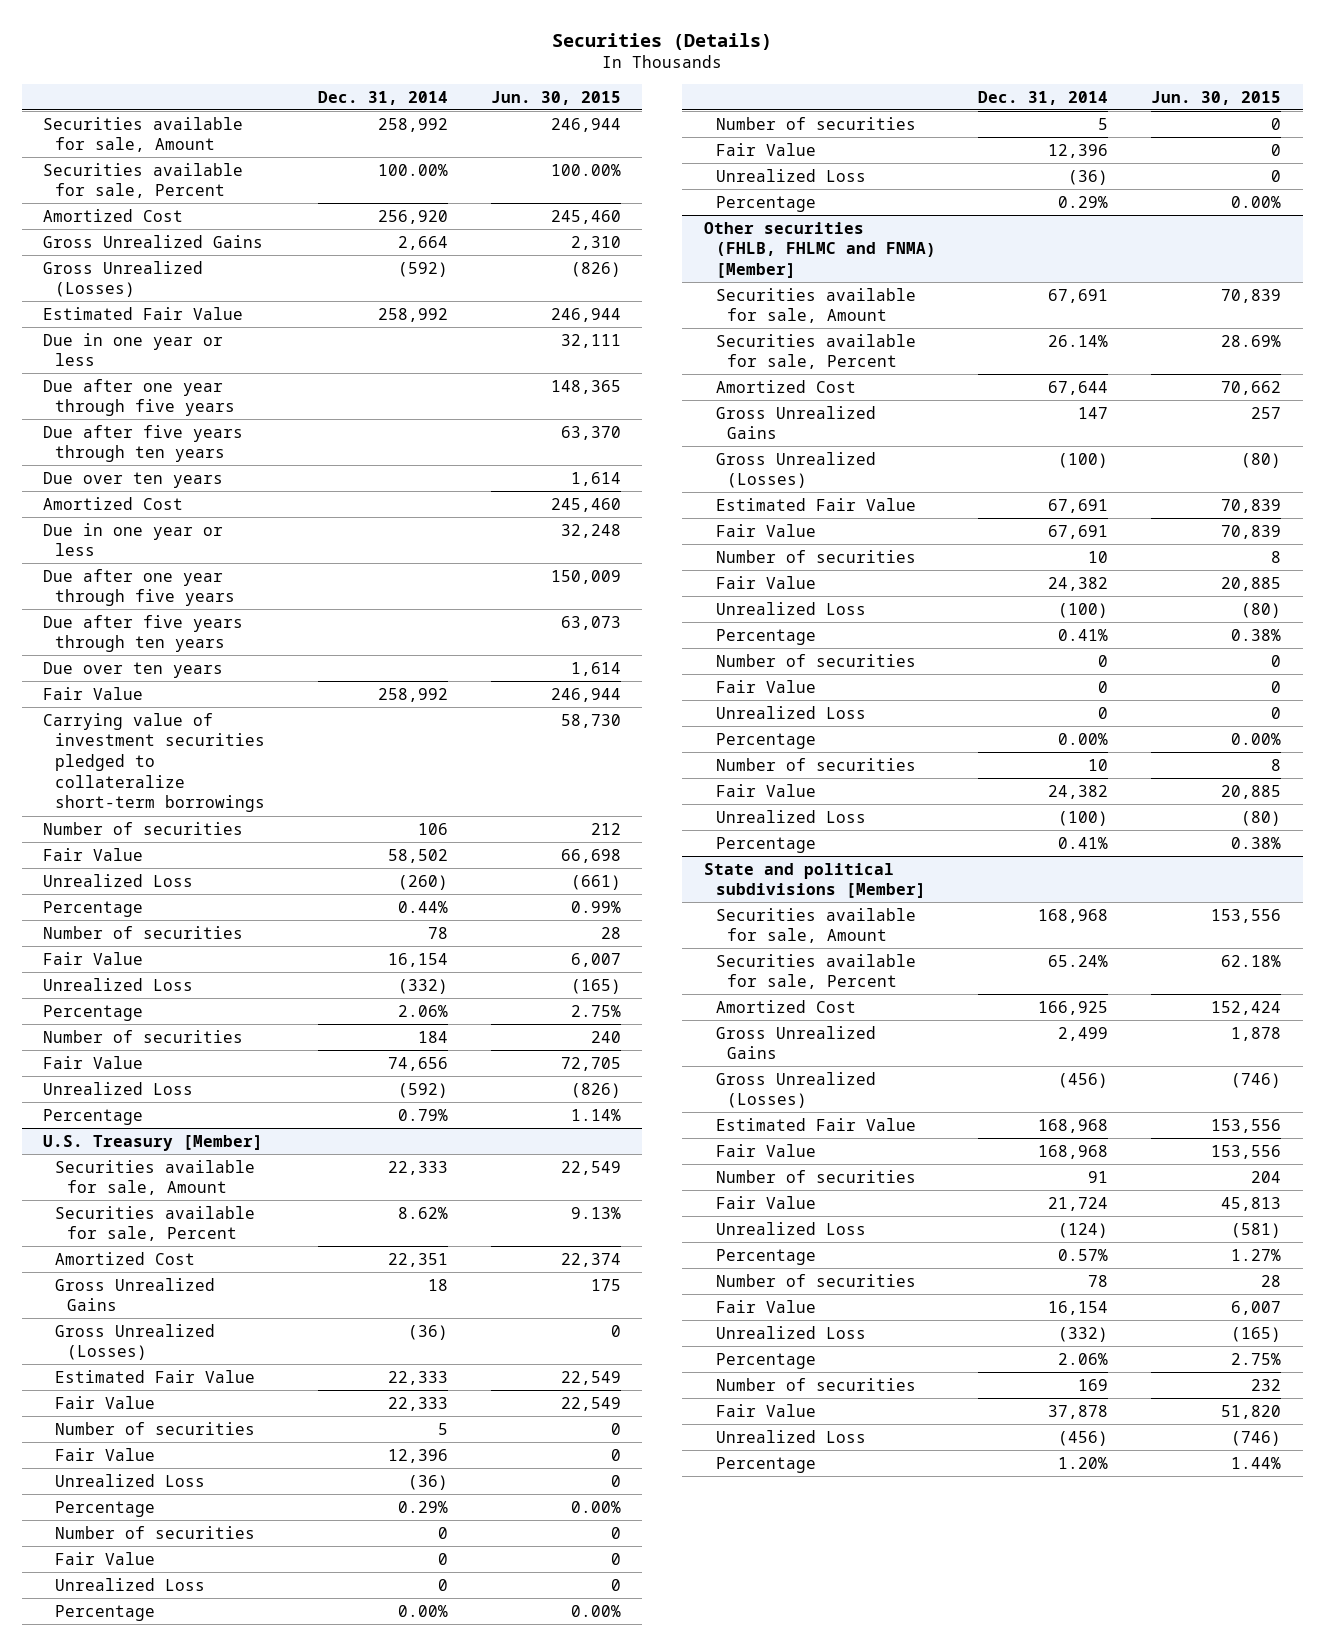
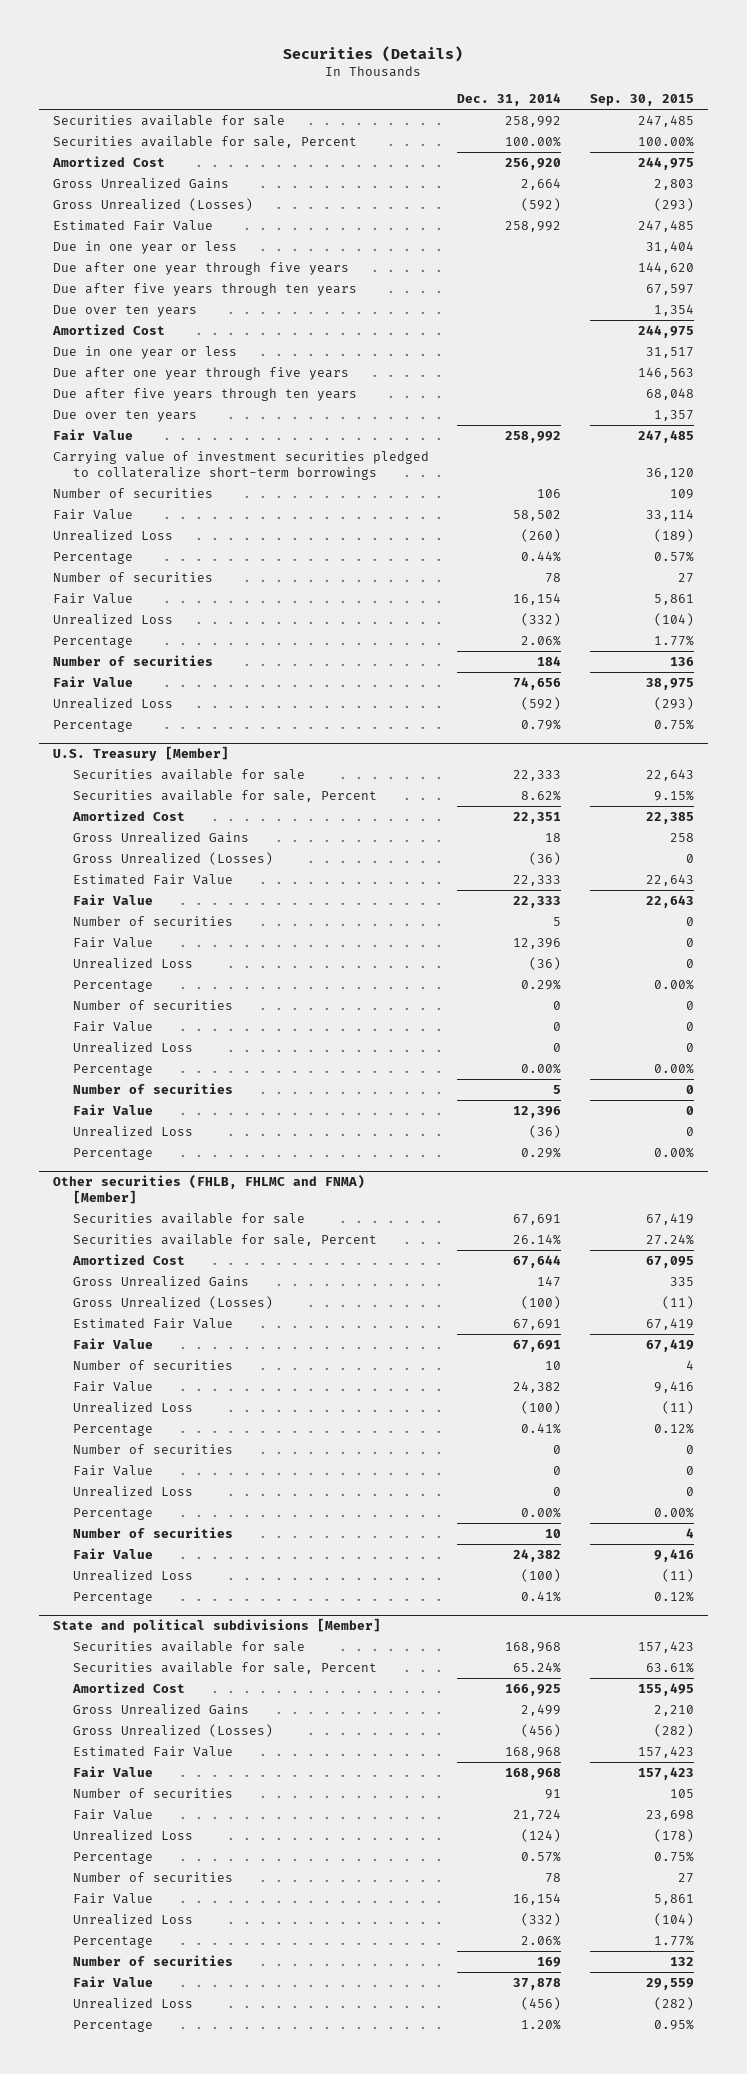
- | Dec. 31, 2014 | Jun. 30, 2015
+ | Dec. 31, 2014 | Sep. 30, 2015
- Securities available for sale, Amount | 258,992 | 246,944
+ Securities available for sale | 258,992 | 247,485
@ U.S. Treasury [Member]
- Securities available for sale, Amount | 22,333 | 22,549
+ Securities available for sale | 22,333 | 22,643
@ Other securities (FHLB, FHLMC and FNMA) [Member]
- Securities available for sale, Amount | 67,691 | 70,839
+ Securities available for sale | 67,691 | 67,419
@ State and political subdivisions [Member]
- Securities available for sale, Amount | 168,968 | 153,556
+ Securities available for sale | 168,968 | 157,423

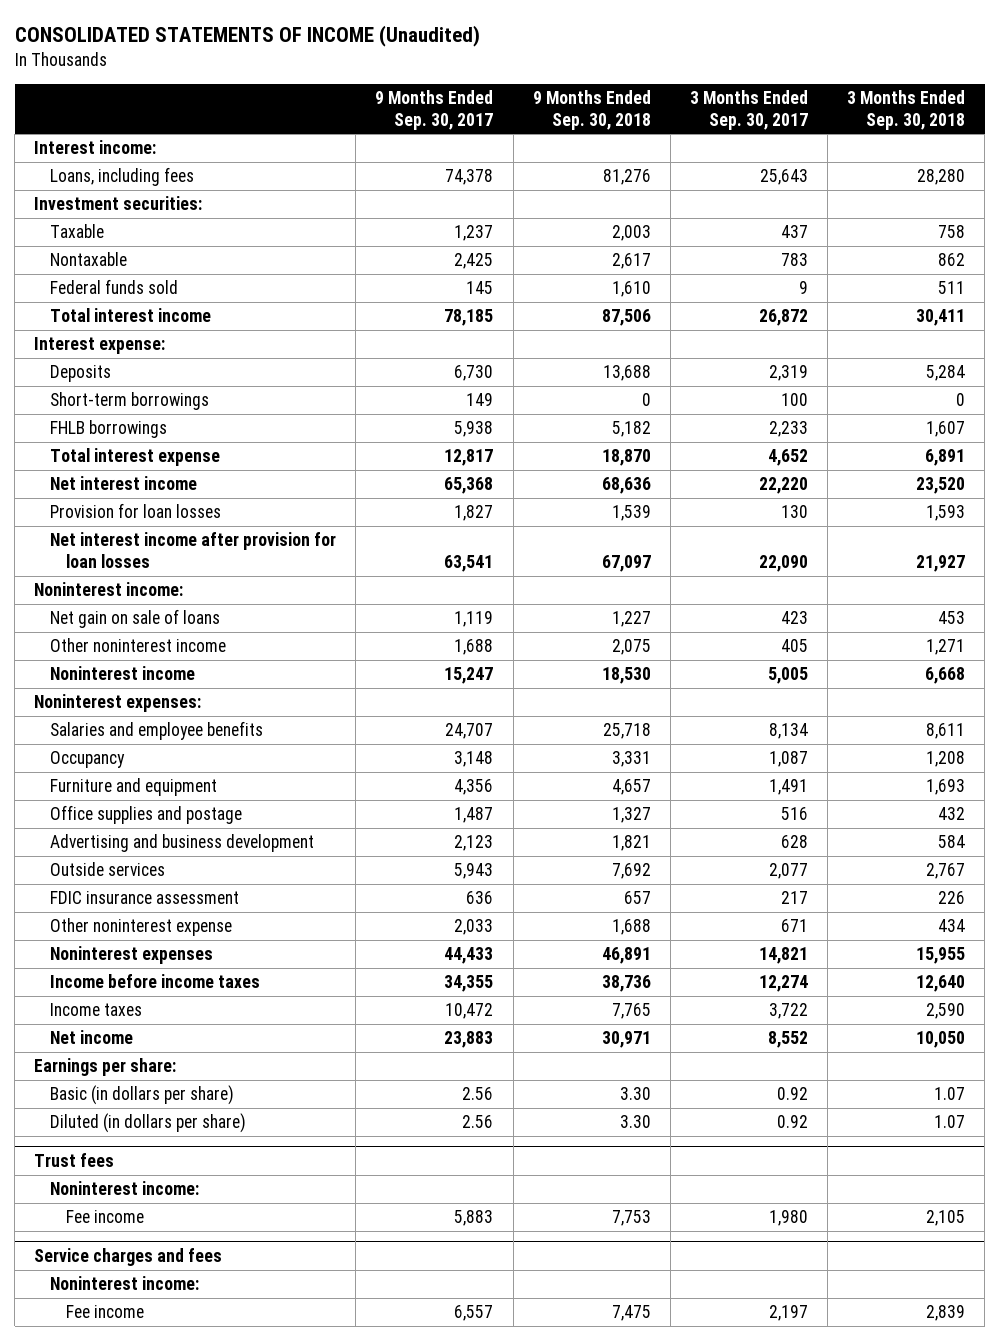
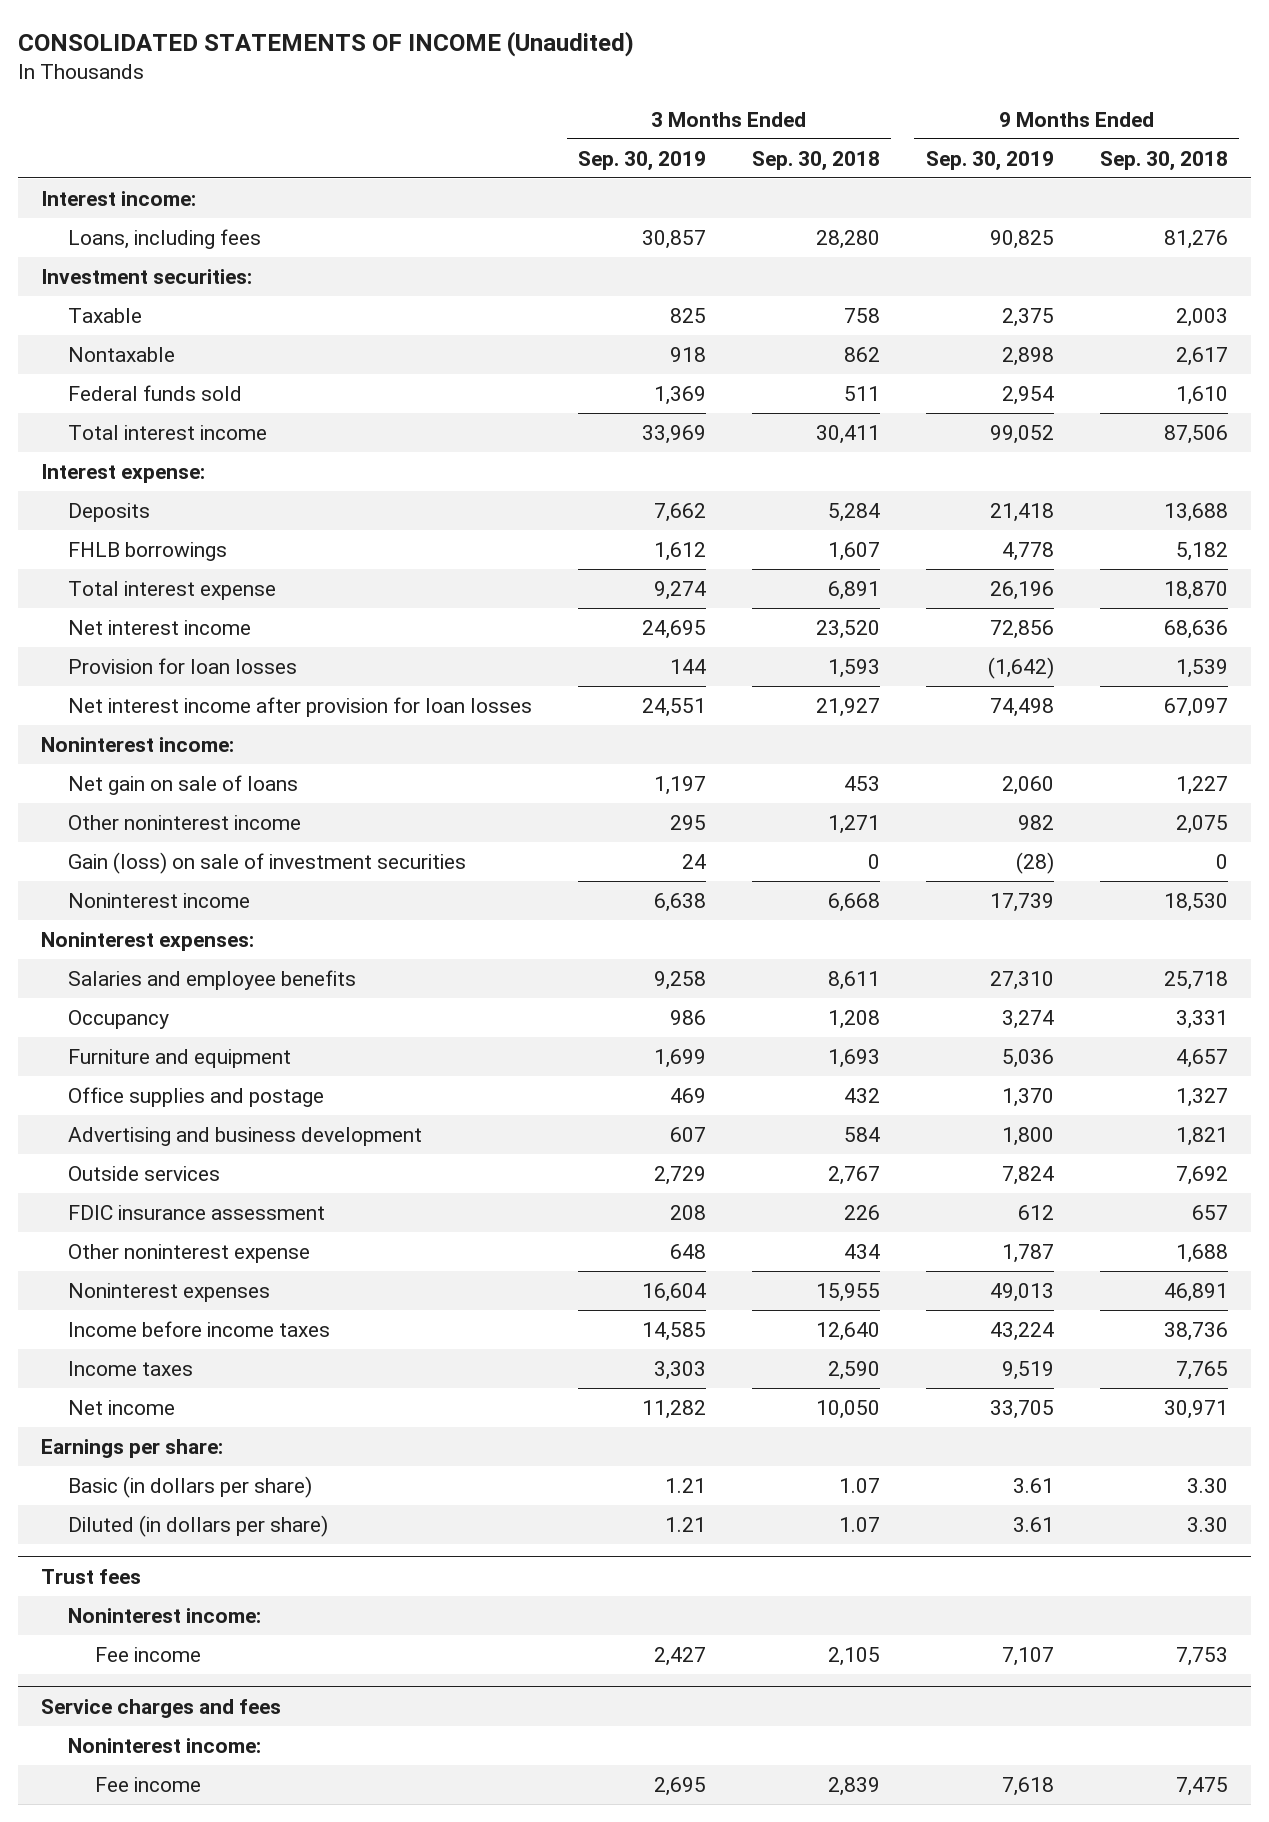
- | 9 Months Ended Sep. 30, 2017 | 9 Months Ended Sep. 30, 2018 | 3 Months Ended Sep. 30, 2017 | 3 Months Ended Sep. 30, 2018
+ | 3 Months Ended Sep. 30, 2019 | 3 Months Ended Sep. 30, 2018 | 9 Months Ended Sep. 30, 2019 | 9 Months Ended Sep. 30, 2018
- Short-term borrowings | 149 | 0 | 100 | 0
+ Gain (loss) on sale of investment securities | 24 | 0 | (28) | 0

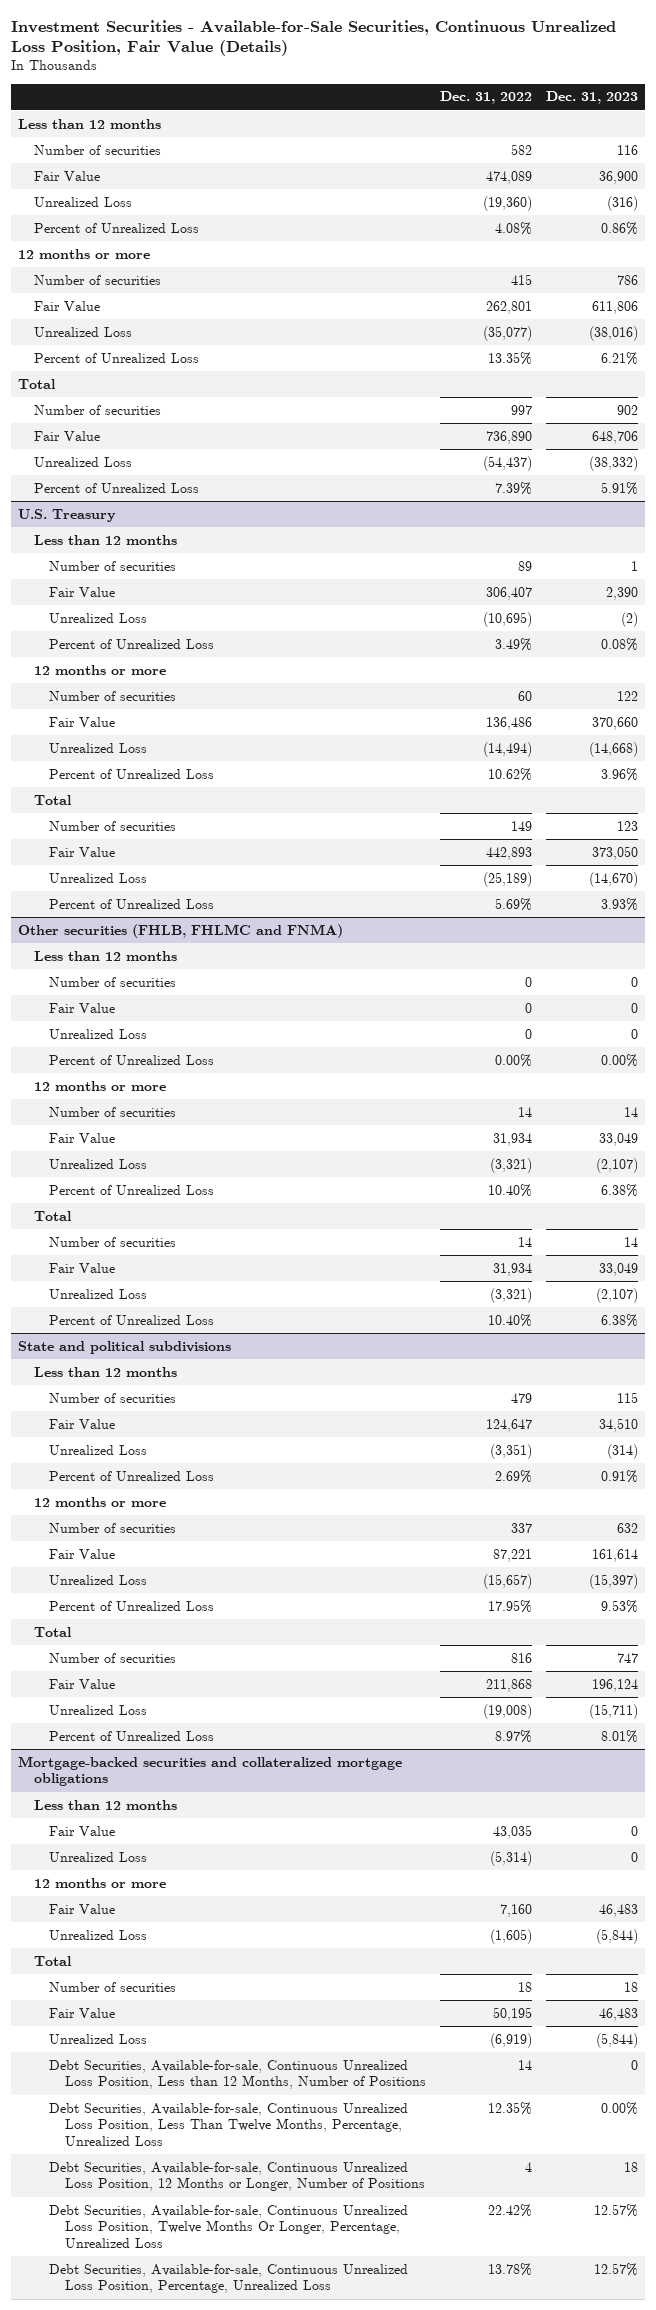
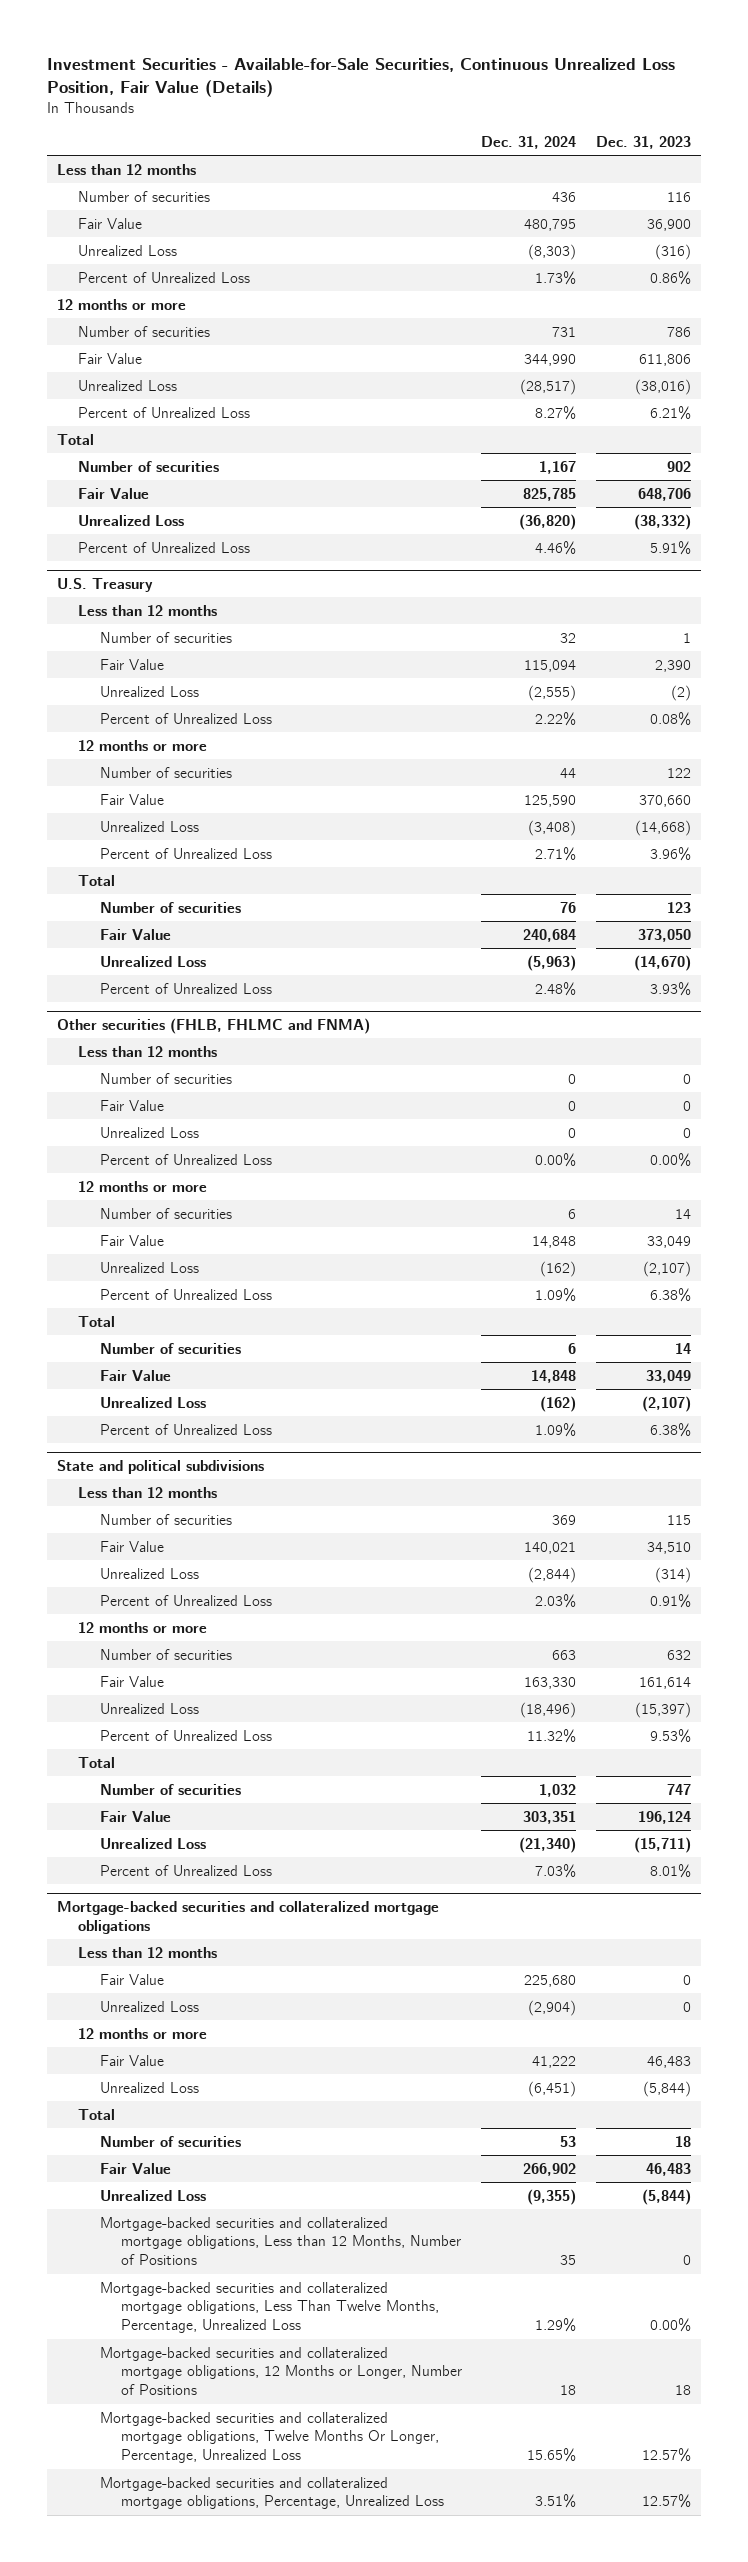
- | Dec. 31, 2022 | Dec. 31, 2023
+ | Dec. 31, 2024 | Dec. 31, 2023
@ Mortgage-backed securities and collateralized mortgage obligations
- Debt Securities, Available-for-sale, Continuous Unrealized Loss Position, Less than 12 Months, Number of Positions | 14 | 0
- Debt Securities, Available-for-sale, Continuous Unrealized Loss Position, Less Than Twelve Months, Percentage, Unrealized Loss | 12.35% | 0.00%
- Debt Securities, Available-for-sale, Continuous Unrealized Loss Position, 12 Months or Longer, Number of Positions | 4 | 18
- Debt Securities, Available-for-sale, Continuous Unrealized Loss Position, Twelve Months Or Longer, Percentage, Unrealized Loss | 22.42% | 12.57%
- Debt Securities, Available-for-sale, Continuous Unrealized Loss Position, Percentage, Unrealized Loss | 13.78% | 12.57%
+ Mortgage-backed securities and collateralized mortgage obligations, Less than 12 Months, Number of Positions | 35 | 0
+ Mortgage-backed securities and collateralized mortgage obligations, Less Than Twelve Months, Percentage, Unrealized Loss | 1.29% | 0.00%
+ Mortgage-backed securities and collateralized mortgage obligations, 12 Months or Longer, Number of Positions | 18 | 18
+ Mortgage-backed securities and collateralized mortgage obligations, Twelve Months Or Longer, Percentage, Unrealized Loss | 15.65% | 12.57%
+ Mortgage-backed securities and collateralized mortgage obligations, Percentage, Unrealized Loss | 3.51% | 12.57%

